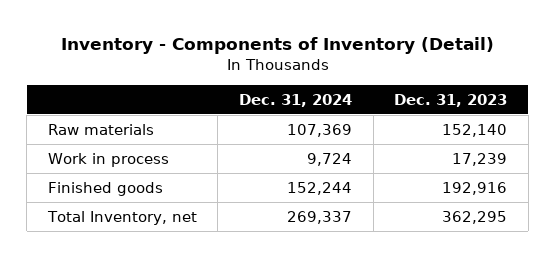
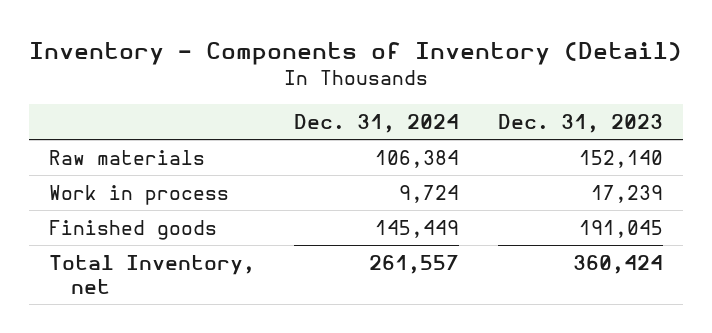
- Raw materials | 107,369 | 152,140
+ Raw materials | 106,384 | 152,140
- Finished goods | 152,244 | 192,916
- Total Inventory, net | 269,337 | 362,295
+ Finished goods | 145,449 | 191,045
+ Total Inventory, net | 261,557 | 360,424

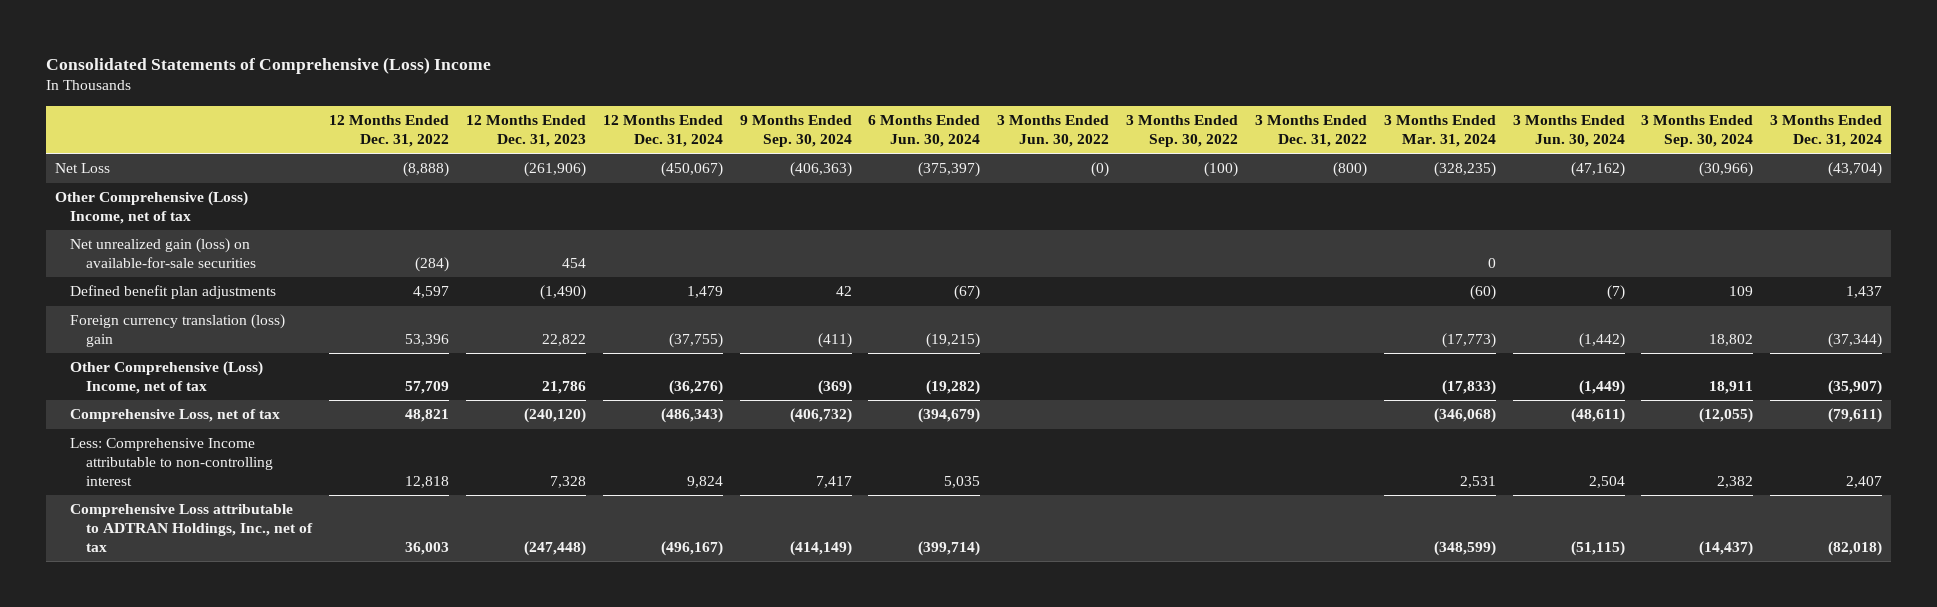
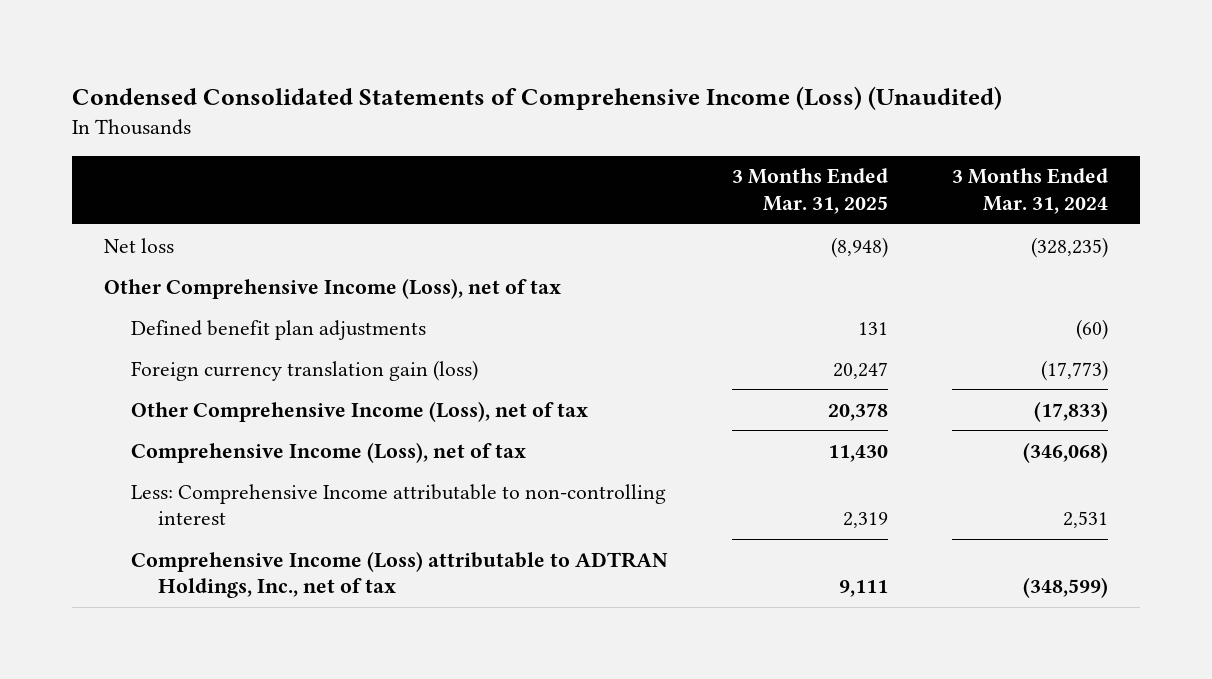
- Consolidated Statements of Comprehensive (Loss) Income
+ Condensed Consolidated Statements of Comprehensive Income (Loss) (Unaudited)
- | 12 Months Ended Dec. 31, 2022 | 12 Months Ended Dec. 31, 2023 | 12 Months Ended Dec. 31, 2024 | 9 Months Ended Sep. 30, 2024 | 6 Months Ended Jun. 30, 2024 | 3 Months Ended Jun. 30, 2022 | 3 Months Ended Sep. 30, 2022 | 3 Months Ended Dec. 31, 2022 | 3 Months Ended Mar. 31, 2024 | 3 Months Ended Jun. 30, 2024 | 3 Months Ended Sep. 30, 2024 | 3 Months Ended Dec. 31, 2024
+ | 3 Months Ended Mar. 31, 2025 | 3 Months Ended Mar. 31, 2024
- Net Loss | (8,888) | (261,906) | (450,067) | (406,363) | (375,397) | (0) | (100) | (800) | (328,235) | (47,162) | (30,966) | (43,704)
- Other Comprehensive (Loss) Income, net of tax
- Net unrealized gain (loss) on available-for-sale securities | (284) | 454 | | | | | | | 0 | | |
+ Net loss | (8,948) | (328,235)
+ Other Comprehensive Income (Loss), net of tax
- Foreign currency translation (loss) gain | 53,396 | 22,822 | (37,755) | (411) | (19,215) | | | | (17,773) | (1,442) | 18,802 | (37,344)
- Other Comprehensive (Loss) Income, net of tax | 57,709 | 21,786 | (36,276) | (369) | (19,282) | | | | (17,833) | (1,449) | 18,911 | (35,907)
- Comprehensive Loss, net of tax | 48,821 | (240,120) | (486,343) | (406,732) | (394,679) | | | | (346,068) | (48,611) | (12,055) | (79,611)
+ Foreign currency translation gain (loss) | 20,247 | (17,773)
+ Other Comprehensive Income (Loss), net of tax | 20,378 | (17,833)
+ Comprehensive Income (Loss), net of tax | 11,430 | (346,068)
- Comprehensive Loss attributable to ADTRAN Holdings, Inc., net of tax | 36,003 | (247,448) | (496,167) | (414,149) | (399,714) | | | | (348,599) | (51,115) | (14,437) | (82,018)
+ Comprehensive Income (Loss) attributable to ADTRAN Holdings, Inc., net of tax | 9,111 | (348,599)

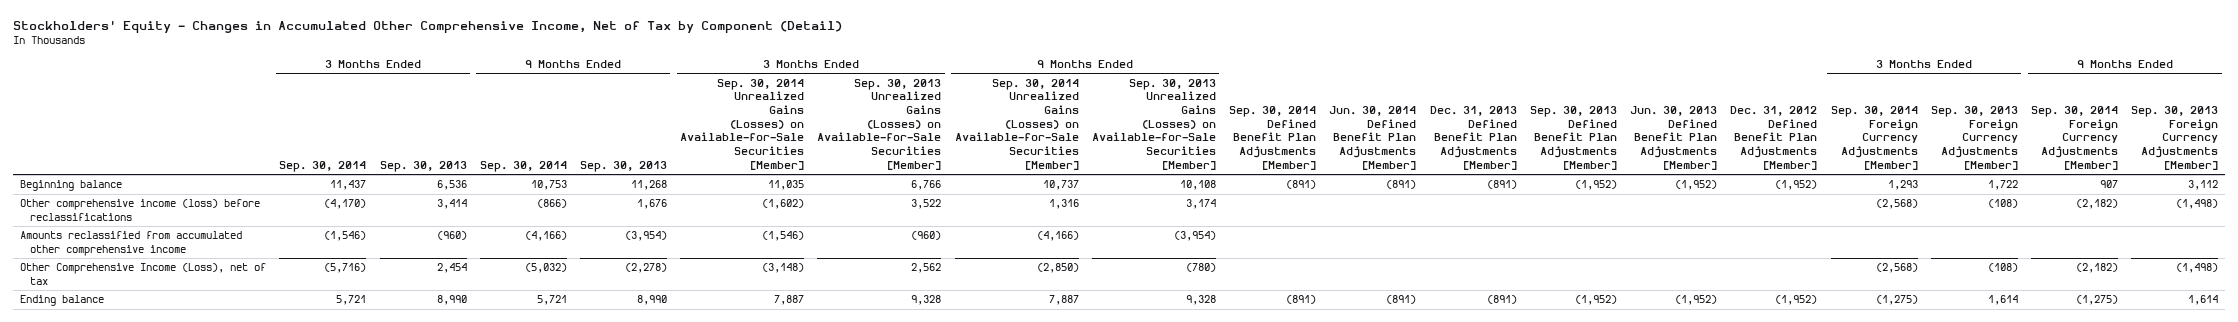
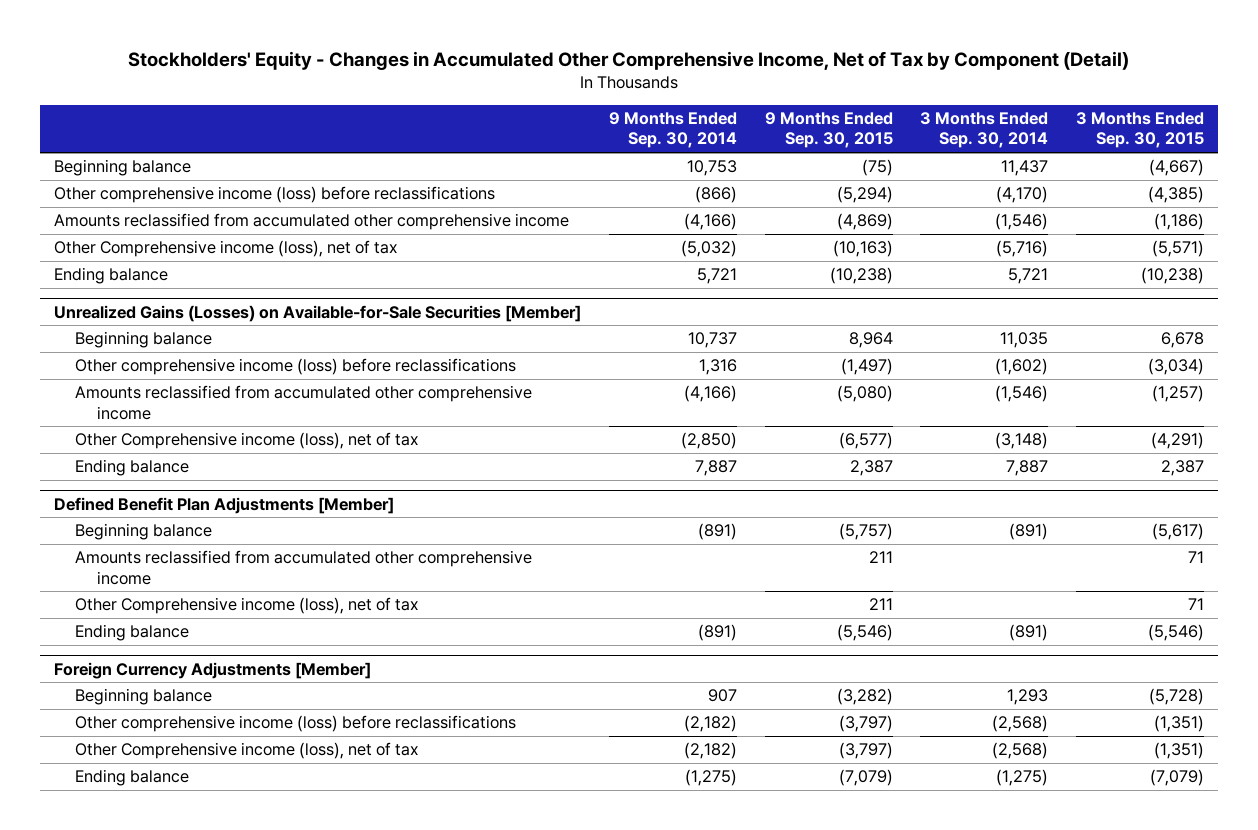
- | 3 Months Ended Sep. 30, 2014 | 3 Months Ended Sep. 30, 2013 | 9 Months Ended Sep. 30, 2014 | 9 Months Ended Sep. 30, 2013 | 3 Months Ended Sep. 30, 2014 Unrealized Gains (Losses) on Available-for-Sale Securities [Member] | 3 Months Ended Sep. 30, 2013 Unrealized Gains (Losses) on Available-for-Sale Securities [Member] | 9 Months Ended Sep. 30, 2014 Unrealized Gains (Losses) on Available-for-Sale Securities [Member] | 9 Months Ended Sep. 30, 2013 Unrealized Gains (Losses) on Available-for-Sale Securities [Member] | Sep. 30, 2014 Defined Benefit Plan Adjustments [Member] | Jun. 30, 2014 Defined Benefit Plan Adjustments [Member] | Dec. 31, 2013 Defined Benefit Plan Adjustments [Member] | Sep. 30, 2013 Defined Benefit Plan Adjustments [Member] | Jun. 30, 2013 Defined Benefit Plan Adjustments [Member] | Dec. 31, 2012 Defined Benefit Plan Adjustments [Member] | 3 Months Ended Sep. 30, 2014 Foreign Currency Adjustments [Member] | 3 Months Ended Sep. 30, 2013 Foreign Currency Adjustments [Member] | 9 Months Ended Sep. 30, 2014 Foreign Currency Adjustments [Member] | 9 Months Ended Sep. 30, 2013 Foreign Currency Adjustments [Member]
+ | 9 Months Ended Sep. 30, 2014 | 9 Months Ended Sep. 30, 2015 | 3 Months Ended Sep. 30, 2014 | 3 Months Ended Sep. 30, 2015
- Other Comprehensive Income (Loss), net of tax | (5,716) | 2,454 | (5,032) | (2,278) | (3,148) | 2,562 | (2,850) | (780) | | | | | | | (2,568) | (108) | (2,182) | (1,498)
+ Other Comprehensive income (loss), net of tax | (5,032) | (10,163) | (5,716) | (5,571)
+ Unrealized Gains (Losses) on Available-for-Sale Securities [Member]
+ Beginning balance | 10,737 | 8,964 | 11,035 | 6,678
+ Other comprehensive income (loss) before reclassifications | 1,316 | (1,497) | (1,602) | (3,034)
+ Amounts reclassified from accumulated other comprehensive income | (4,166) | (5,080) | (1,546) | (1,257)
+ Other Comprehensive income (loss), net of tax | (2,850) | (6,577) | (3,148) | (4,291)
+ Ending balance | 7,887 | 2,387 | 7,887 | 2,387
+ Defined Benefit Plan Adjustments [Member]
+ Beginning balance | (891) | (5,757) | (891) | (5,617)
+ Amounts reclassified from accumulated other comprehensive income | | 211 | | 71
+ Other Comprehensive income (loss), net of tax | | 211 | | 71
+ Ending balance | (891) | (5,546) | (891) | (5,546)
+ Foreign Currency Adjustments [Member]
+ Beginning balance | 907 | (3,282) | 1,293 | (5,728)
+ Other comprehensive income (loss) before reclassifications | (2,182) | (3,797) | (2,568) | (1,351)
+ Other Comprehensive income (loss), net of tax | (2,182) | (3,797) | (2,568) | (1,351)
+ Ending balance | (1,275) | (7,079) | (1,275) | (7,079)

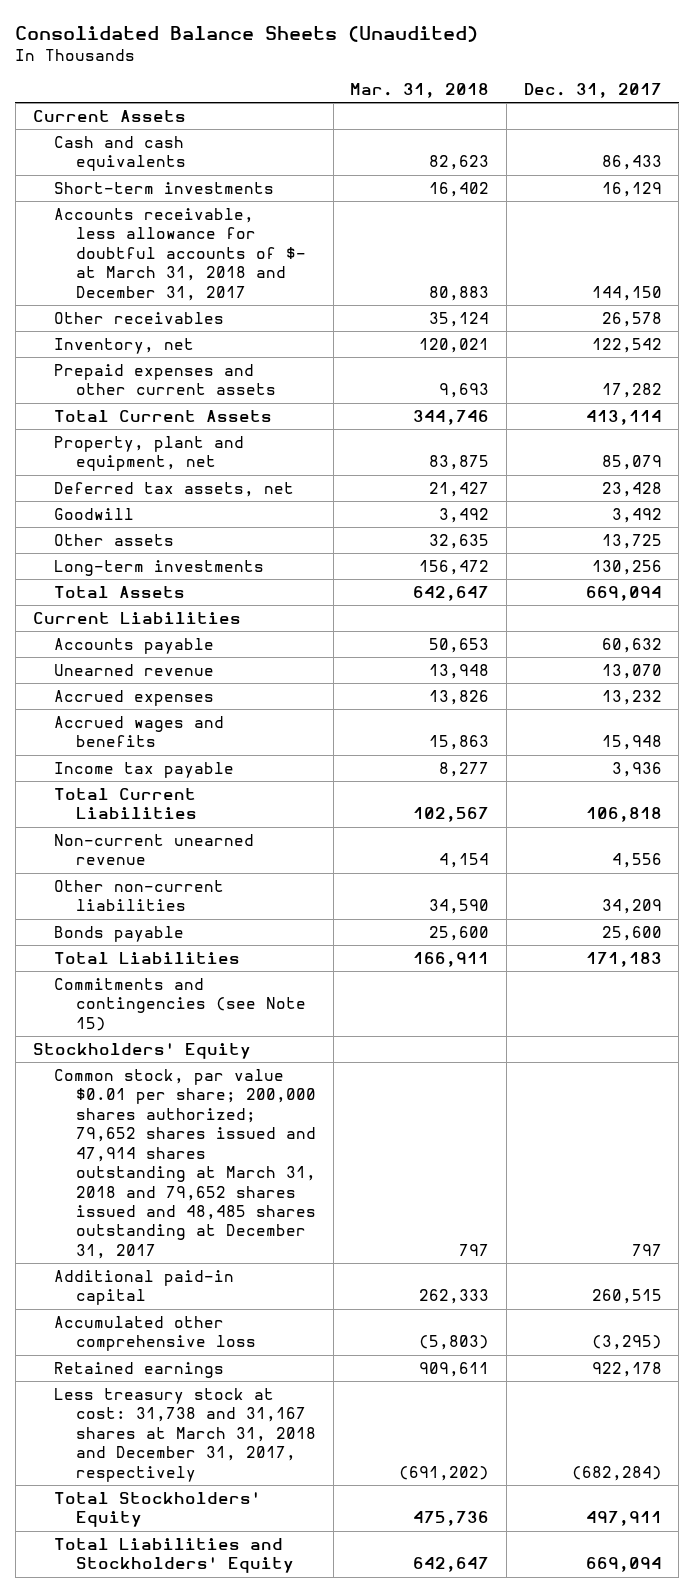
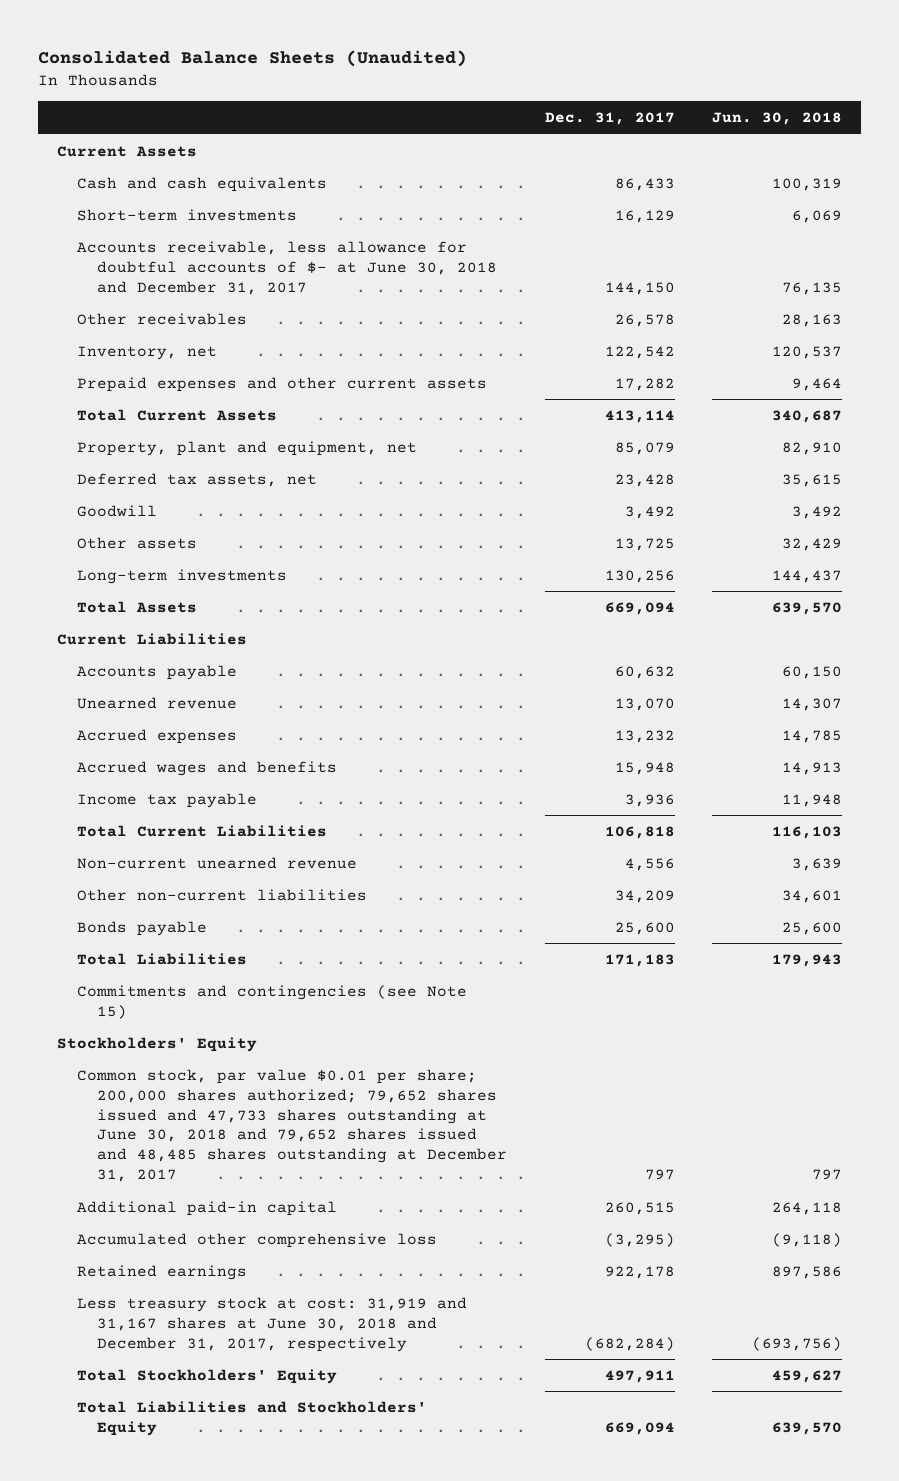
- | Mar. 31, 2018 | Dec. 31, 2017
+ | Dec. 31, 2017 | Jun. 30, 2018
- Accounts receivable, less allowance for doubtful accounts of $- at March 31, 2018 and December 31, 2017 | 80,883 | 144,150
+ Accounts receivable, less allowance for doubtful accounts of $- at June 30, 2018 and December 31, 2017 | 144,150 | 76,135
- Common stock, par value $0.01 per share; 200,000 shares authorized; 79,652 shares issued and 47,914 shares outstanding at March 31, 2018 and 79,652 shares issued and 48,485 shares outstanding at December 31, 2017 | 797 | 797
+ Common stock, par value $0.01 per share; 200,000 shares authorized; 79,652 shares issued and 47,733 shares outstanding at June 30, 2018 and 79,652 shares issued and 48,485 shares outstanding at December 31, 2017 | 797 | 797
- Less treasury stock at cost: 31,738 and 31,167 shares at March 31, 2018 and December 31, 2017, respectively | (691,202) | (682,284)
+ Less treasury stock at cost: 31,919 and 31,167 shares at June 30, 2018 and December 31, 2017, respectively | (682,284) | (693,756)

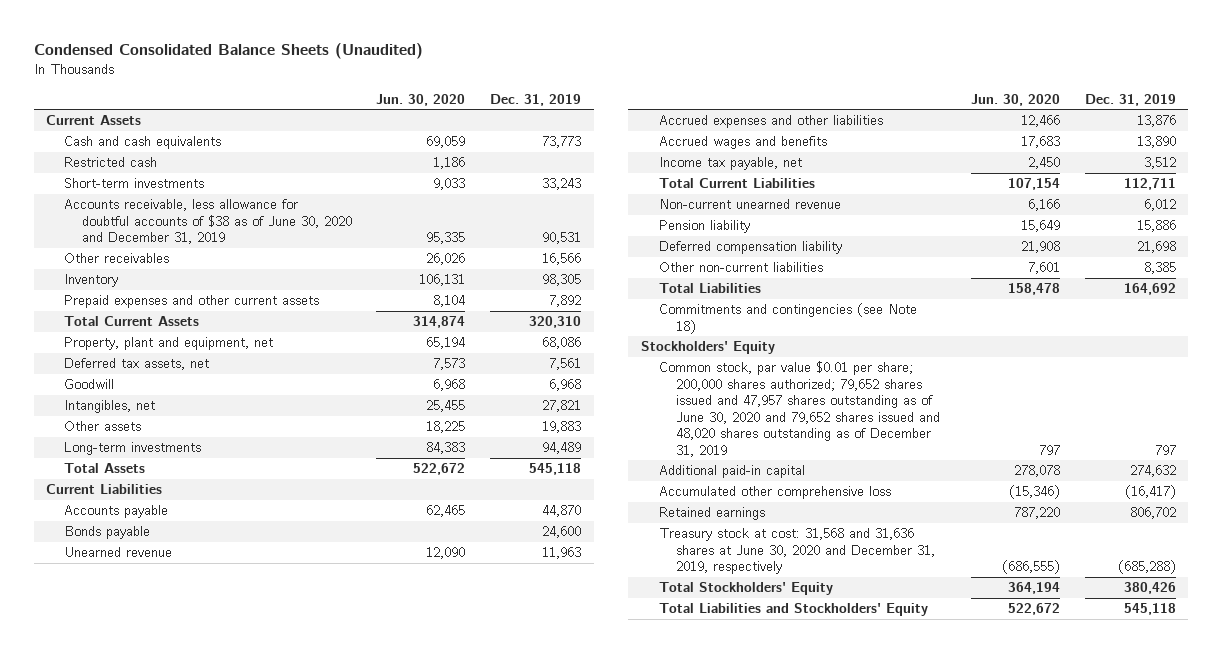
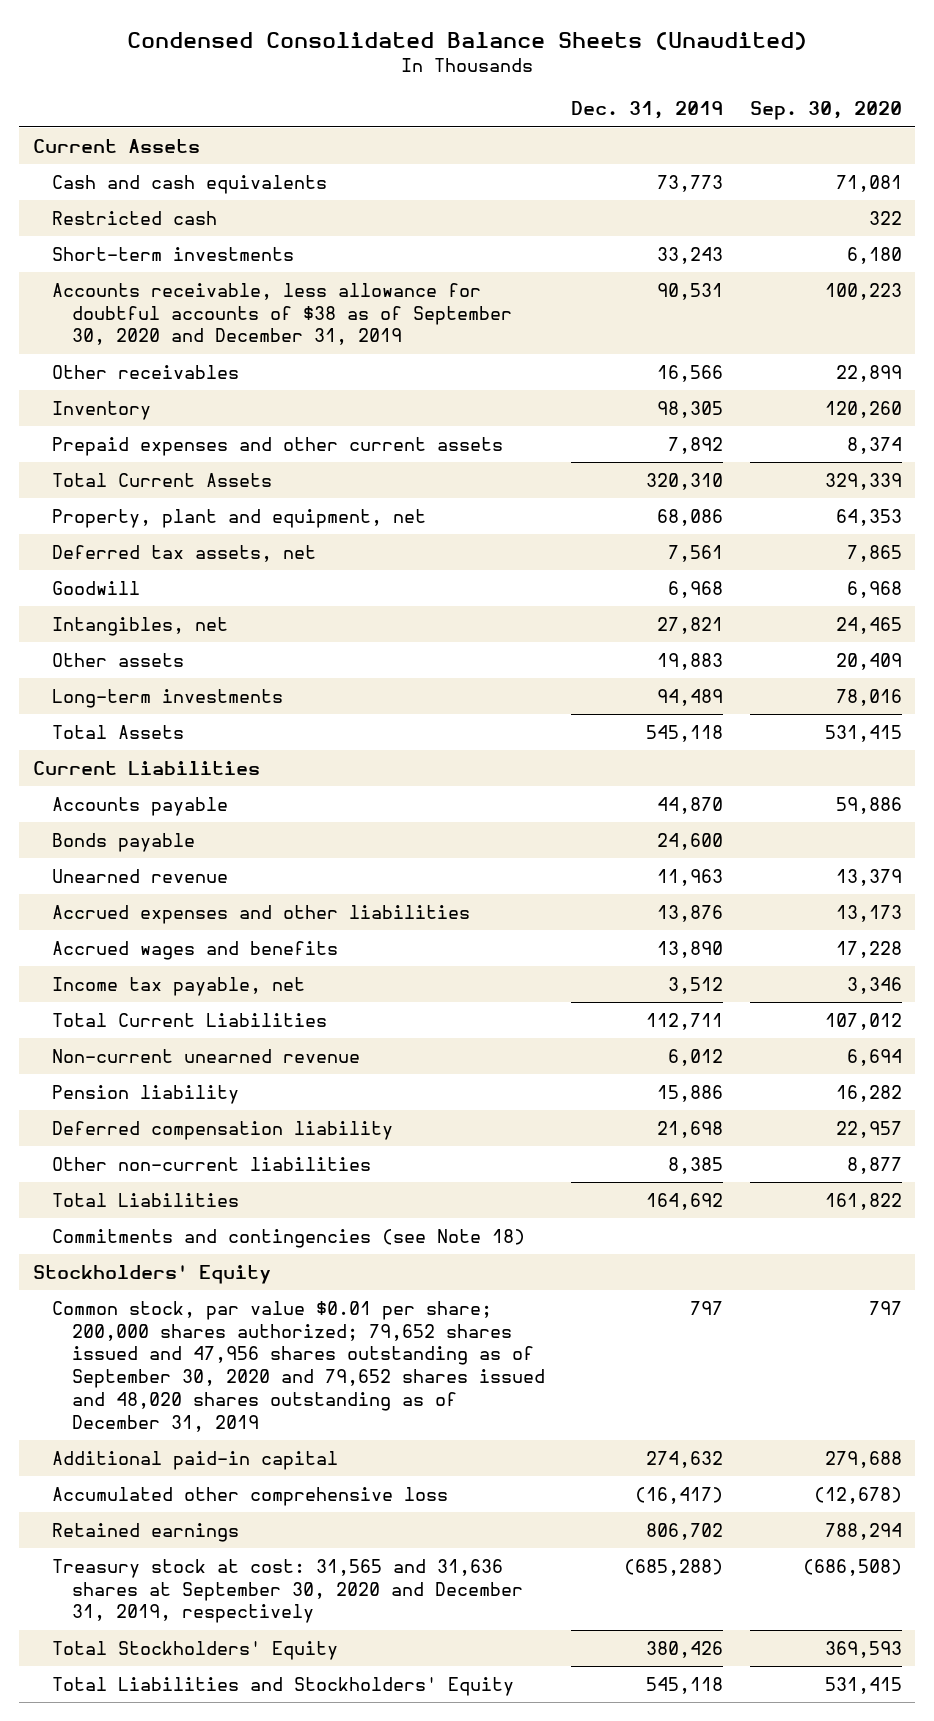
- | Jun. 30, 2020 | Dec. 31, 2019
+ | Dec. 31, 2019 | Sep. 30, 2020
- Accounts receivable, less allowance for doubtful accounts of $38 as of June 30, 2020 and December 31, 2019 | 95,335 | 90,531
+ Accounts receivable, less allowance for doubtful accounts of $38 as of September 30, 2020 and December 31, 2019 | 90,531 | 100,223
- Common stock, par value $0.01 per share; 200,000 shares authorized; 79,652 shares issued and 47,957 shares outstanding as of June 30, 2020 and 79,652 shares issued and 48,020 shares outstanding as of December 31, 2019 | 797 | 797
+ Common stock, par value $0.01 per share; 200,000 shares authorized; 79,652 shares issued and 47,956 shares outstanding as of September 30, 2020 and 79,652 shares issued and 48,020 shares outstanding as of December 31, 2019 | 797 | 797
- Treasury stock at cost: 31,568 and 31,636 shares at June 30, 2020 and December 31, 2019, respectively | (686,555) | (685,288)
+ Treasury stock at cost: 31,565 and 31,636 shares at September 30, 2020 and December 31, 2019, respectively | (685,288) | (686,508)

